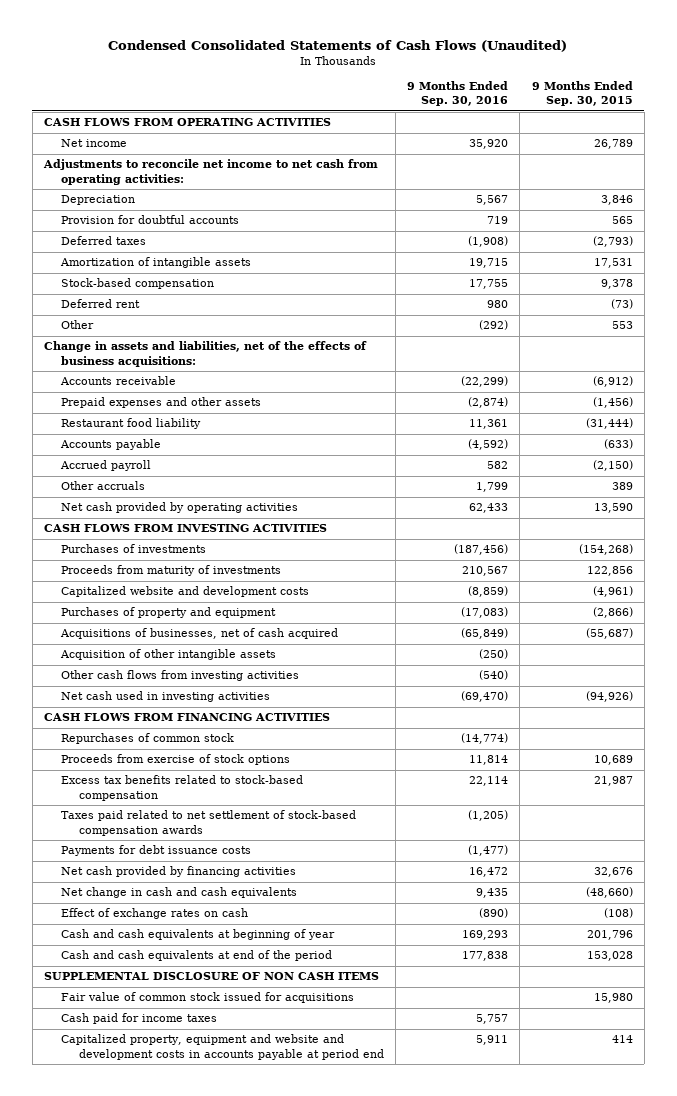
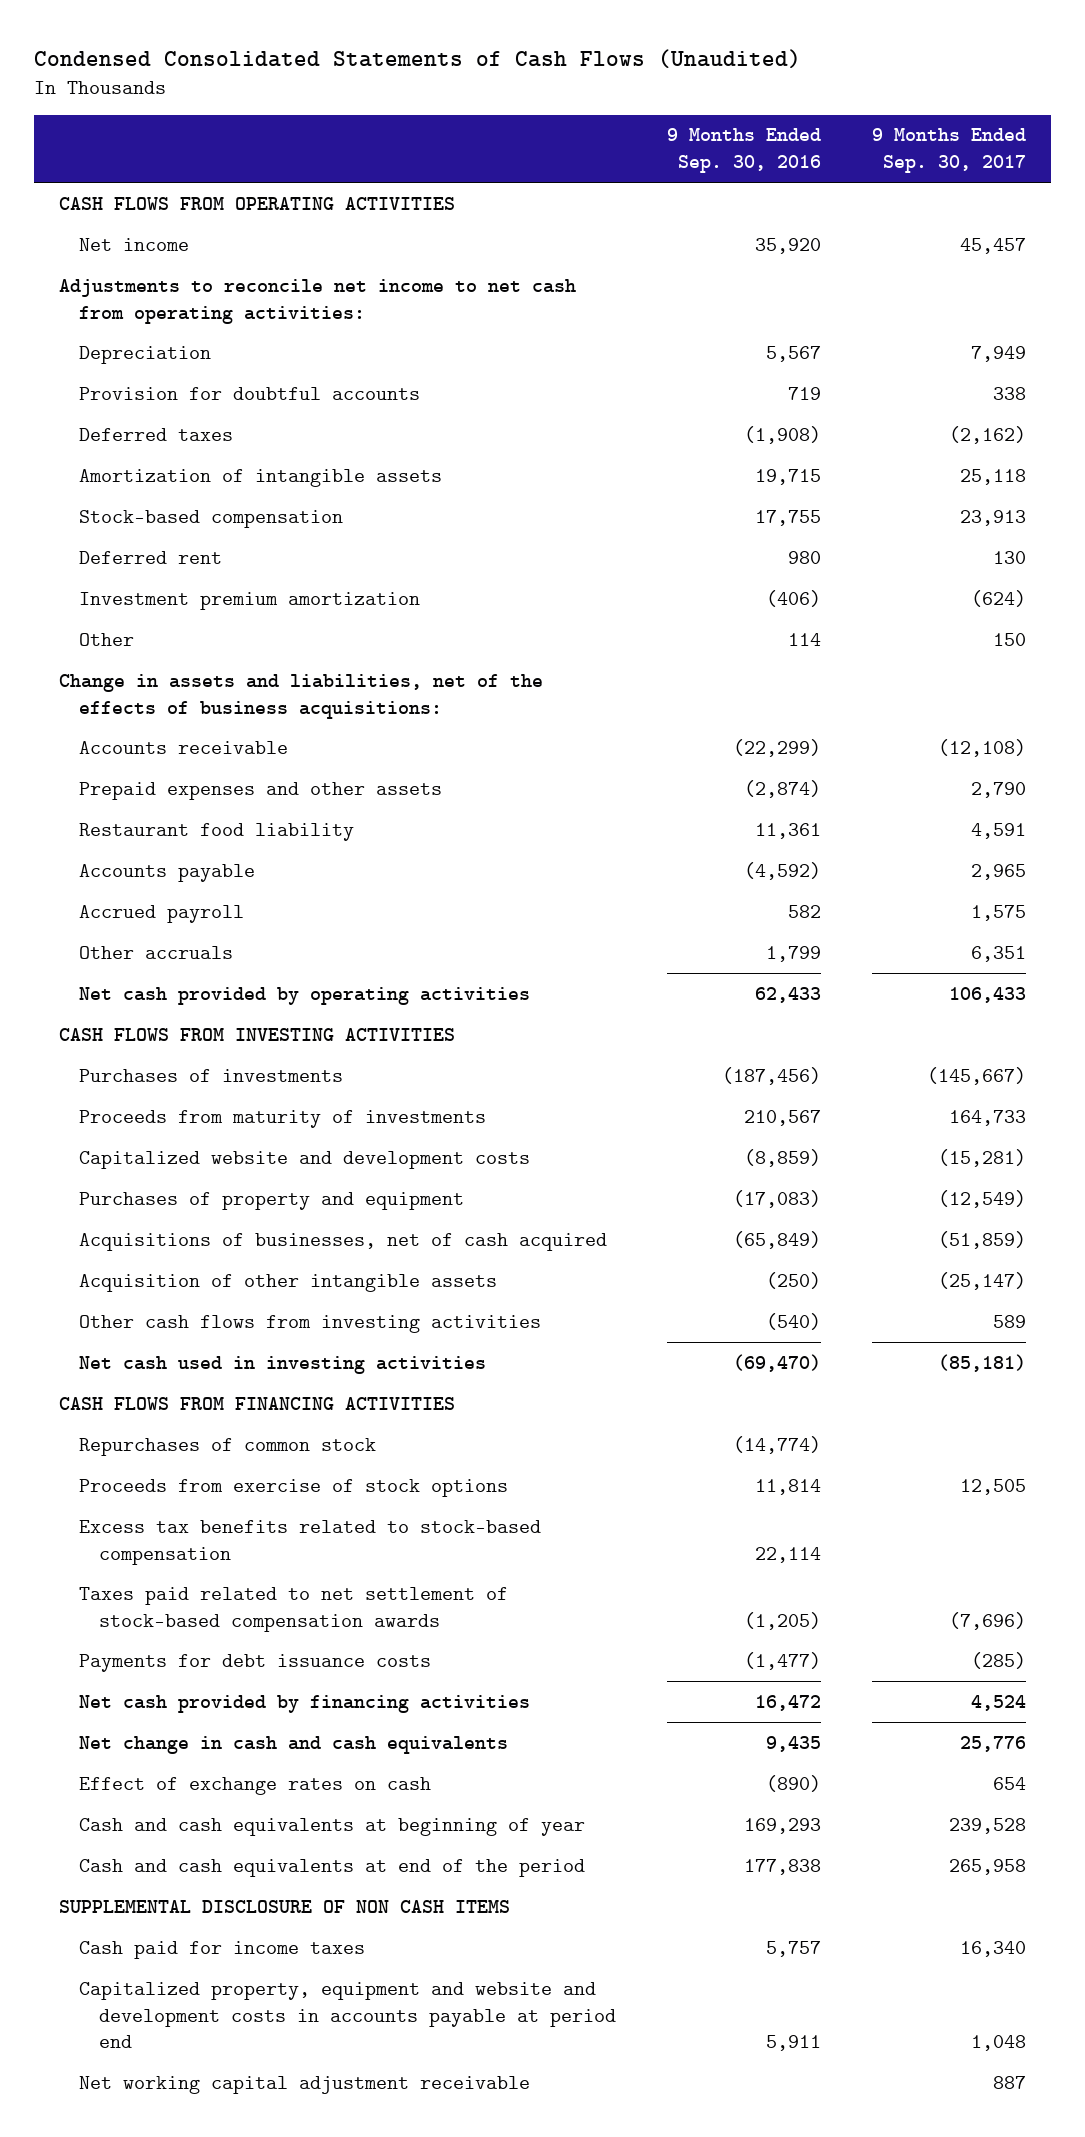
- | 9 Months Ended Sep. 30, 2016 | 9 Months Ended Sep. 30, 2015
+ | 9 Months Ended Sep. 30, 2016 | 9 Months Ended Sep. 30, 2017
- Other | (292) | 553
+ Investment premium amortization | (406) | (624)
+ Other | 114 | 150
- Fair value of common stock issued for acquisitions | | 15,980
+ Net working capital adjustment receivable | | 887

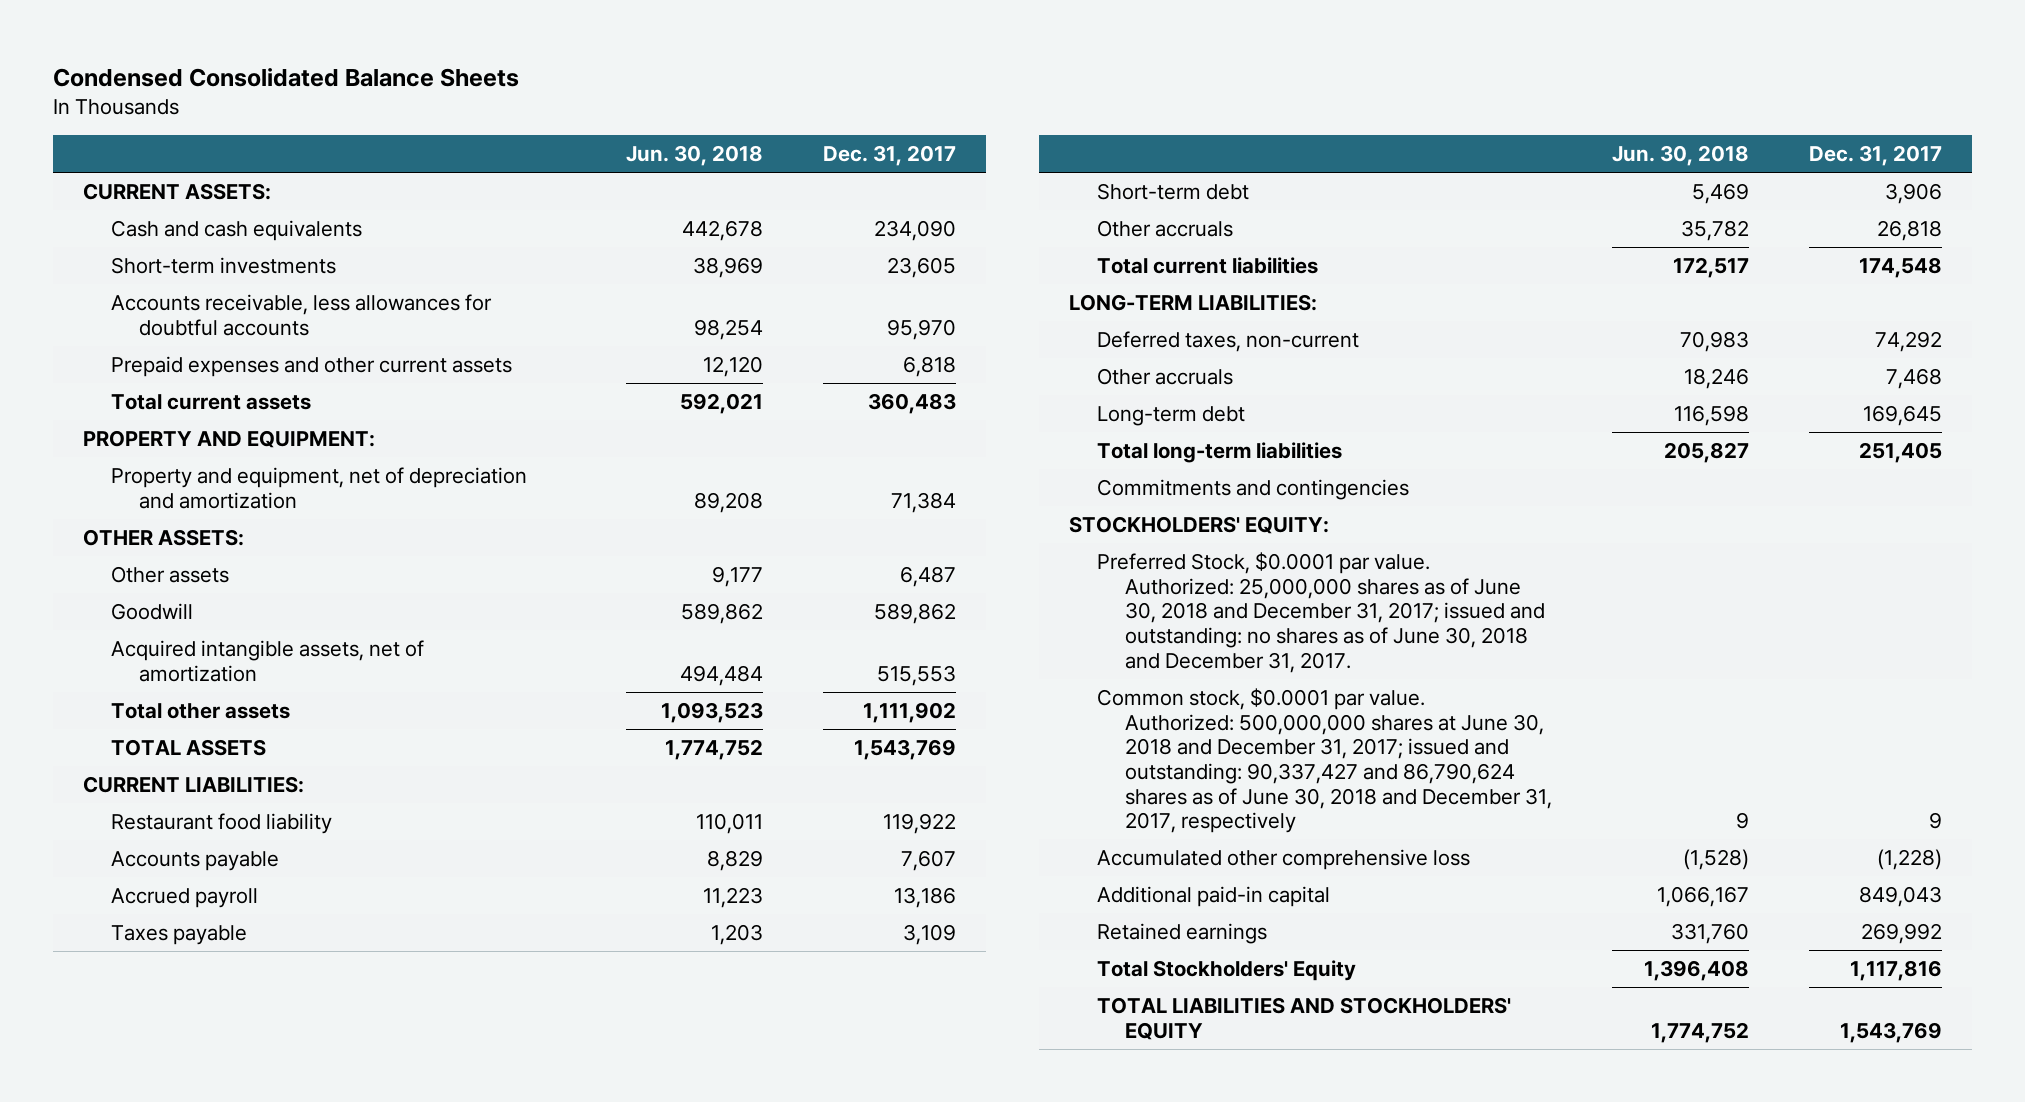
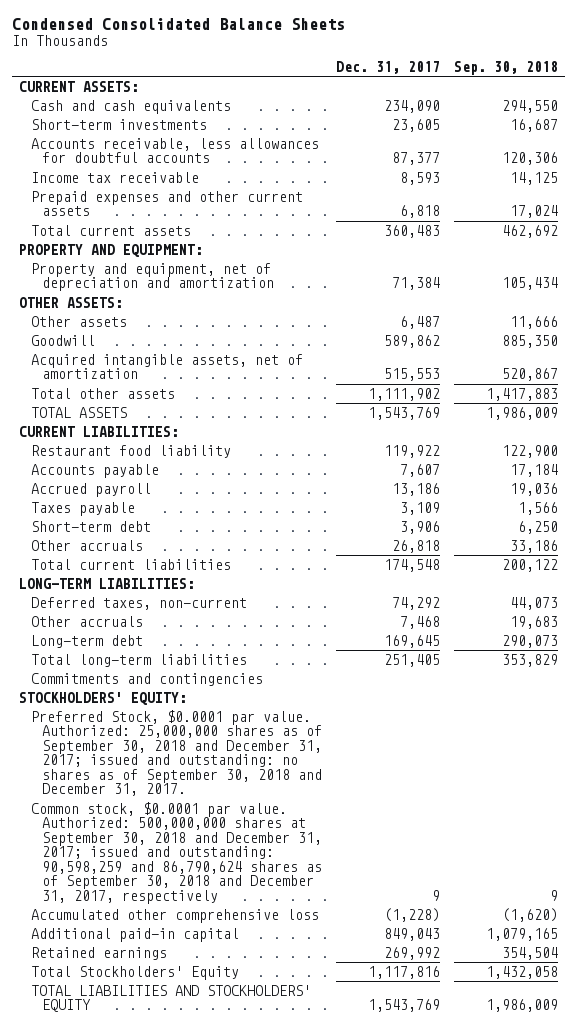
- | Jun. 30, 2018 | Dec. 31, 2017
+ | Dec. 31, 2017 | Sep. 30, 2018
- Accounts receivable, less allowances for doubtful accounts | 98,254 | 95,970
+ Accounts receivable, less allowances for doubtful accounts | 87,377 | 120,306
+ Income tax receivable | 8,593 | 14,125
- Preferred Stock, $0.0001 par value. Authorized: 25,000,000 shares as of June 30, 2018 and December 31, 2017; issued and outstanding: no shares as of June 30, 2018 and December 31, 2017.
- Common stock, $0.0001 par value. Authorized: 500,000,000 shares at June 30, 2018 and December 31, 2017; issued and outstanding: 90,337,427 and 86,790,624 shares as of June 30, 2018 and December 31, 2017, respectively | 9 | 9
+ Preferred Stock, $0.0001 par value. Authorized: 25,000,000 shares as of September 30, 2018 and December 31, 2017; issued and outstanding: no shares as of September 30, 2018 and December 31, 2017.
+ Common stock, $0.0001 par value. Authorized: 500,000,000 shares at September 30, 2018 and December 31, 2017; issued and outstanding: 90,598,259 and 86,790,624 shares as of September 30, 2018 and December 31, 2017, respectively | 9 | 9

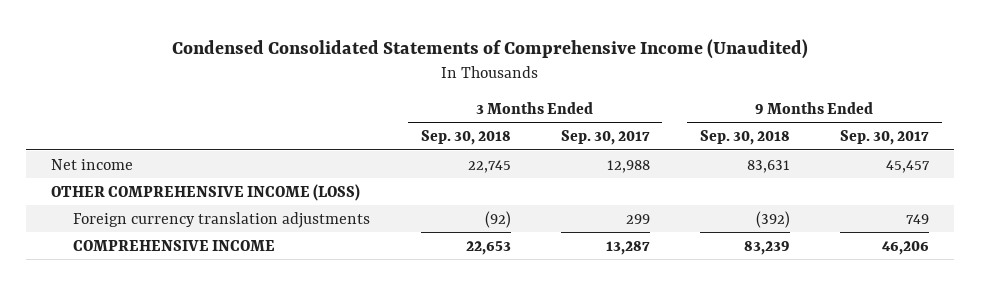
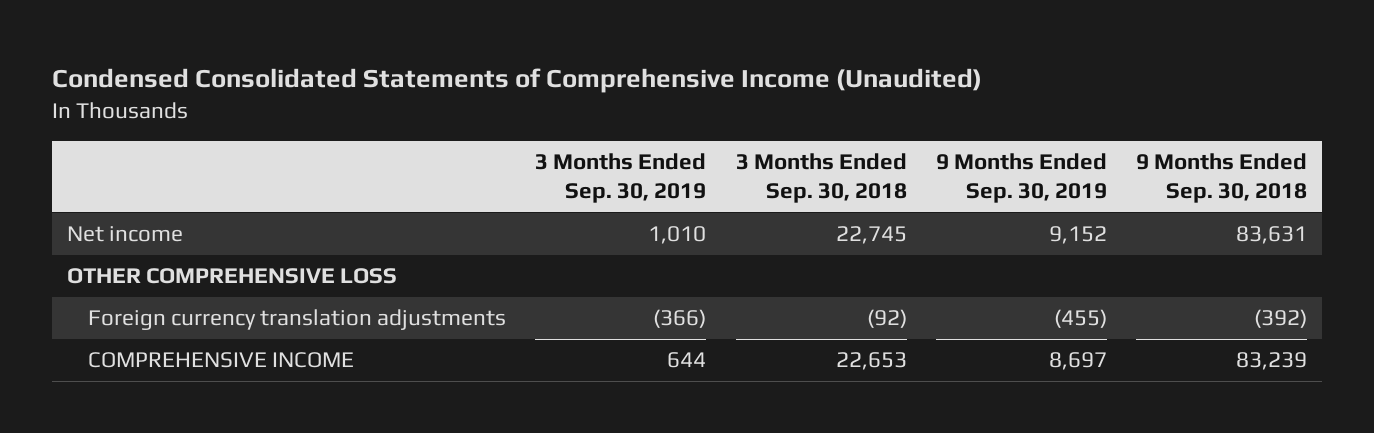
- | 3 Months Ended Sep. 30, 2018 | 3 Months Ended Sep. 30, 2017 | 9 Months Ended Sep. 30, 2018 | 9 Months Ended Sep. 30, 2017
+ | 3 Months Ended Sep. 30, 2019 | 3 Months Ended Sep. 30, 2018 | 9 Months Ended Sep. 30, 2019 | 9 Months Ended Sep. 30, 2018
- OTHER COMPREHENSIVE INCOME (LOSS)
+ OTHER COMPREHENSIVE LOSS

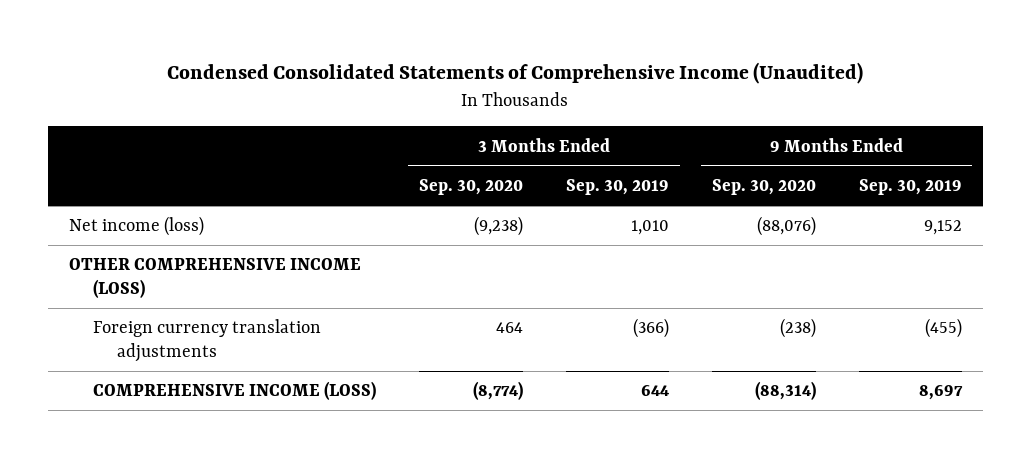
- | 3 Months Ended Sep. 30, 2019 | 3 Months Ended Sep. 30, 2018 | 9 Months Ended Sep. 30, 2019 | 9 Months Ended Sep. 30, 2018
+ | 3 Months Ended Sep. 30, 2020 | 3 Months Ended Sep. 30, 2019 | 9 Months Ended Sep. 30, 2020 | 9 Months Ended Sep. 30, 2019
- Net income | 1,010 | 22,745 | 9,152 | 83,631
- OTHER COMPREHENSIVE LOSS
+ Net income (loss) | (9,238) | 1,010 | (88,076) | 9,152
+ OTHER COMPREHENSIVE INCOME (LOSS)
- COMPREHENSIVE INCOME | 644 | 22,653 | 8,697 | 83,239
+ COMPREHENSIVE INCOME (LOSS) | (8,774) | 644 | (88,314) | 8,697

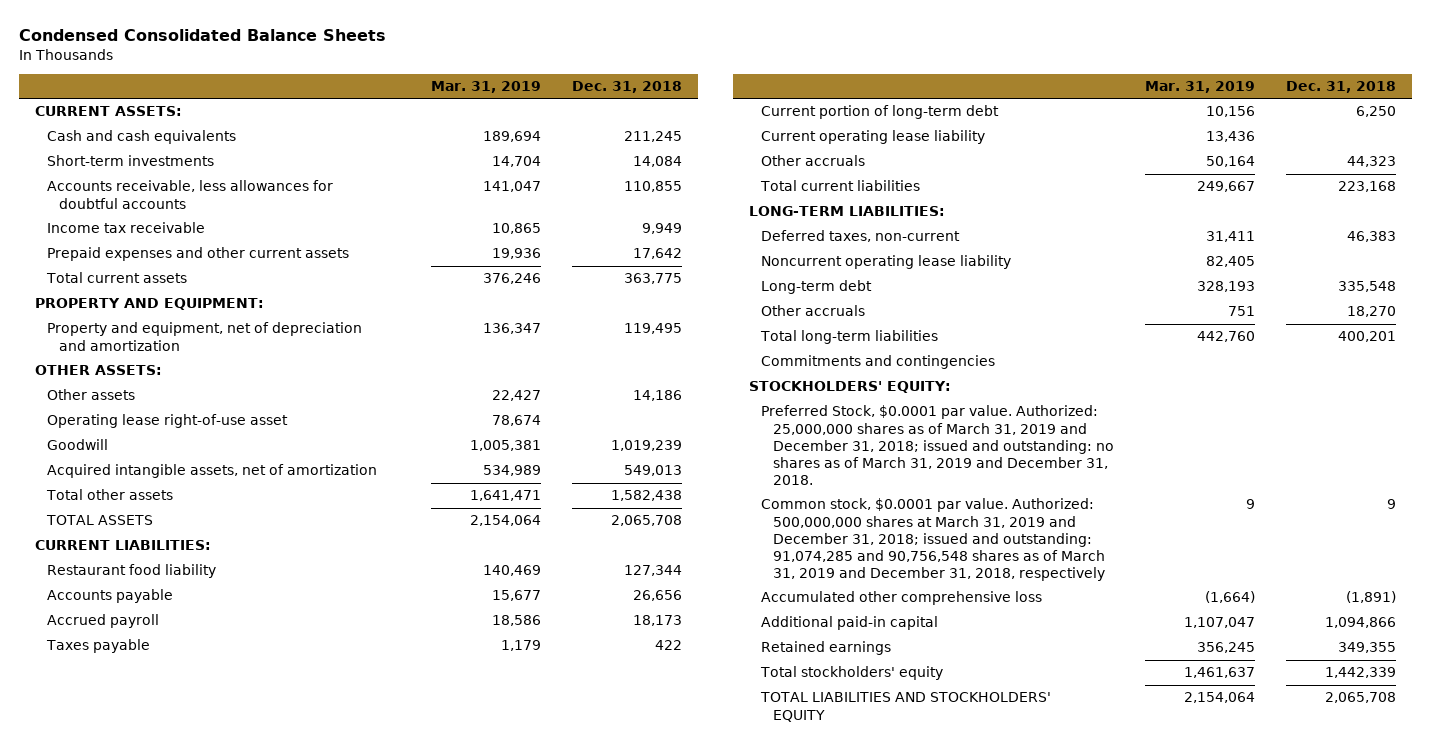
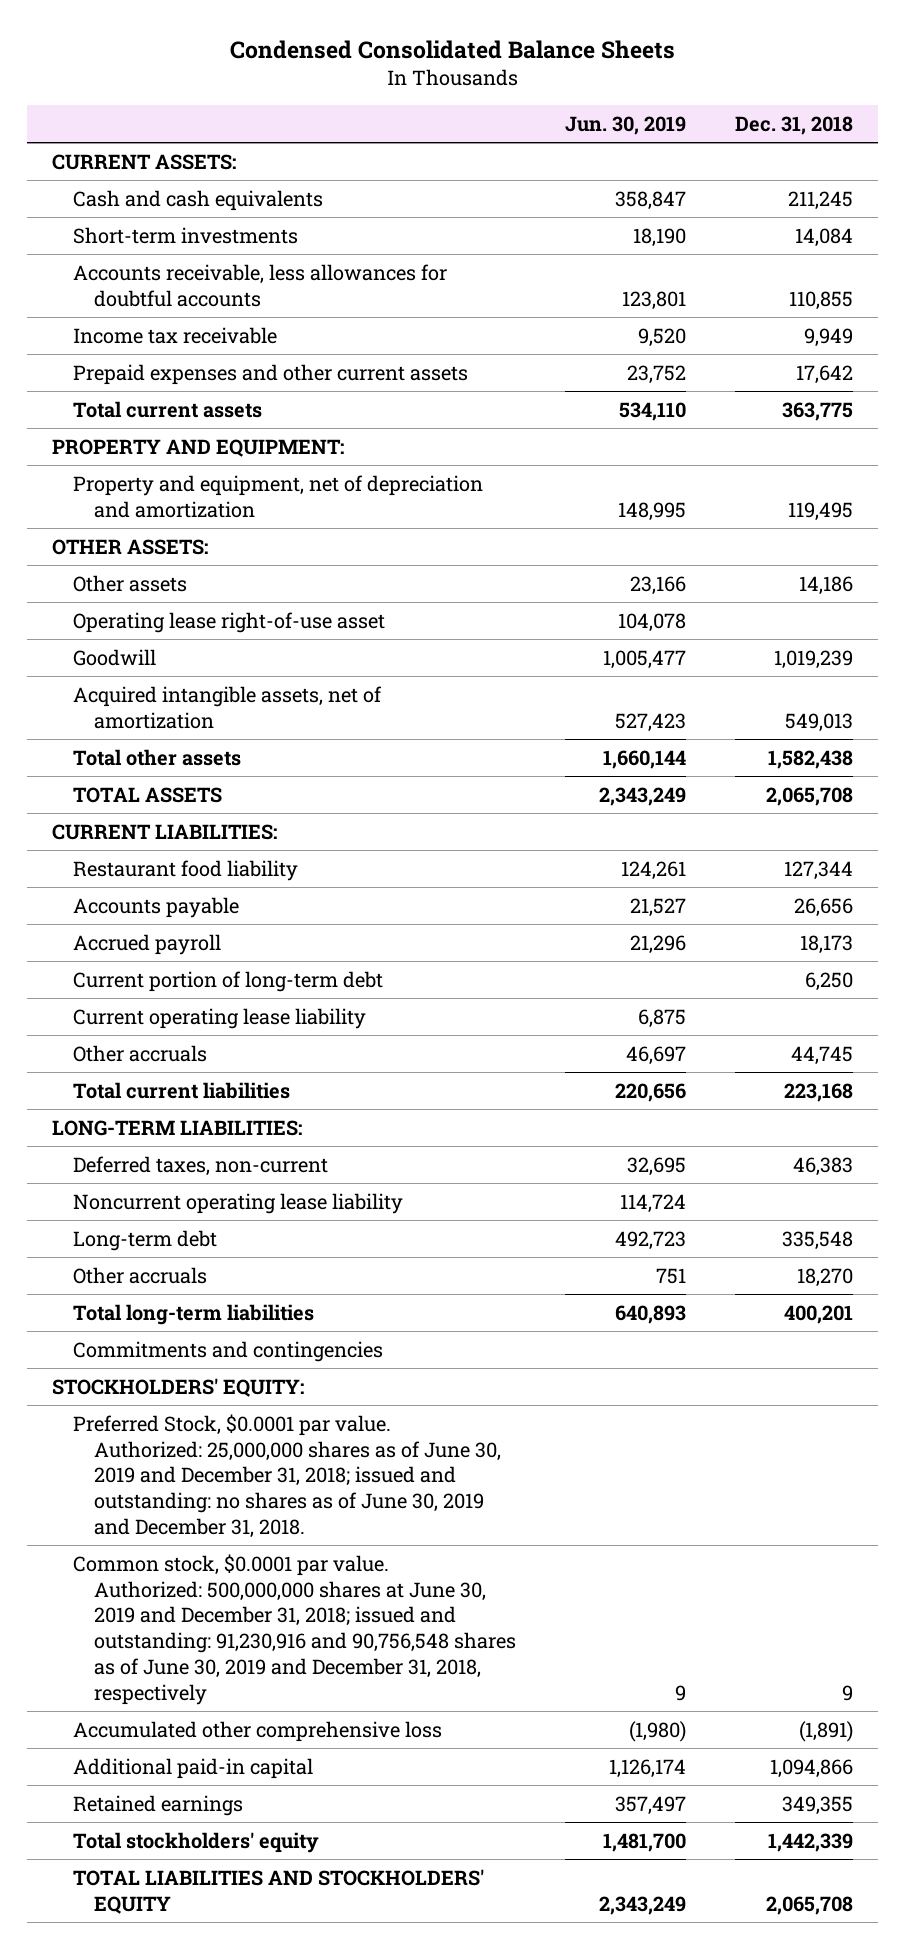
- | Mar. 31, 2019 | Dec. 31, 2018
+ | Jun. 30, 2019 | Dec. 31, 2018
- Taxes payable | 1,179 | 422
- Other accruals | 50,164 | 44,323
+ Other accruals | 46,697 | 44,745
- Preferred Stock, $0.0001 par value. Authorized: 25,000,000 shares as of March 31, 2019 and December 31, 2018; issued and outstanding: no shares as of March 31, 2019 and December 31, 2018.
- Common stock, $0.0001 par value. Authorized: 500,000,000 shares at March 31, 2019 and December 31, 2018; issued and outstanding: 91,074,285 and 90,756,548 shares as of March 31, 2019 and December 31, 2018, respectively | 9 | 9
+ Preferred Stock, $0.0001 par value. Authorized: 25,000,000 shares as of June 30, 2019 and December 31, 2018; issued and outstanding: no shares as of June 30, 2019 and December 31, 2018.
+ Common stock, $0.0001 par value. Authorized: 500,000,000 shares at June 30, 2019 and December 31, 2018; issued and outstanding: 91,230,916 and 90,756,548 shares as of June 30, 2019 and December 31, 2018, respectively | 9 | 9

